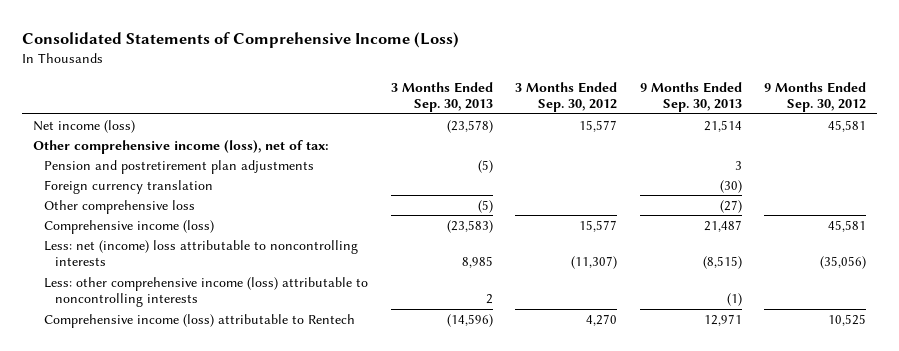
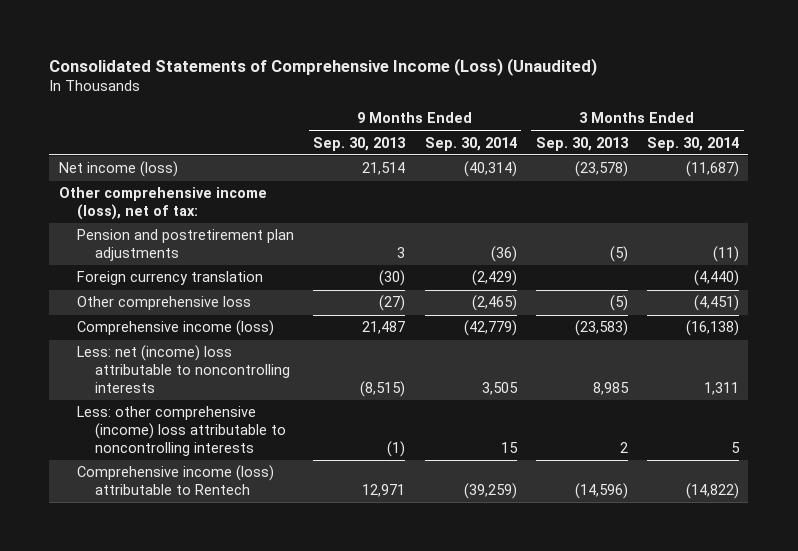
- Consolidated Statements of Comprehensive Income (Loss)
+ Consolidated Statements of Comprehensive Income (Loss) (Unaudited)
- | 3 Months Ended Sep. 30, 2013 | 3 Months Ended Sep. 30, 2012 | 9 Months Ended Sep. 30, 2013 | 9 Months Ended Sep. 30, 2012
+ | 9 Months Ended Sep. 30, 2013 | 9 Months Ended Sep. 30, 2014 | 3 Months Ended Sep. 30, 2013 | 3 Months Ended Sep. 30, 2014
- Less: other comprehensive income (loss) attributable to noncontrolling interests | 2 | | (1) |
+ Less: other comprehensive (income) loss attributable to noncontrolling interests | (1) | 15 | 2 | 5

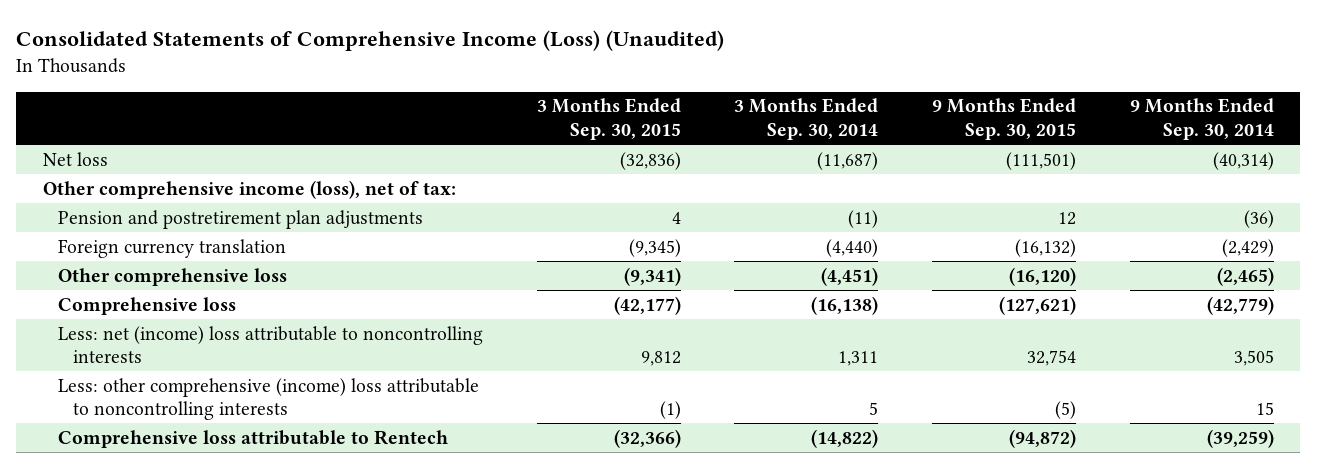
- | 9 Months Ended Sep. 30, 2013 | 9 Months Ended Sep. 30, 2014 | 3 Months Ended Sep. 30, 2013 | 3 Months Ended Sep. 30, 2014
+ | 3 Months Ended Sep. 30, 2015 | 3 Months Ended Sep. 30, 2014 | 9 Months Ended Sep. 30, 2015 | 9 Months Ended Sep. 30, 2014
- Net income (loss) | 21,514 | (40,314) | (23,578) | (11,687)
+ Net loss | (32,836) | (11,687) | (111,501) | (40,314)
- Comprehensive income (loss) | 21,487 | (42,779) | (23,583) | (16,138)
+ Comprehensive loss | (42,177) | (16,138) | (127,621) | (42,779)
- Comprehensive income (loss) attributable to Rentech | 12,971 | (39,259) | (14,596) | (14,822)
+ Comprehensive loss attributable to Rentech | (32,366) | (14,822) | (94,872) | (39,259)

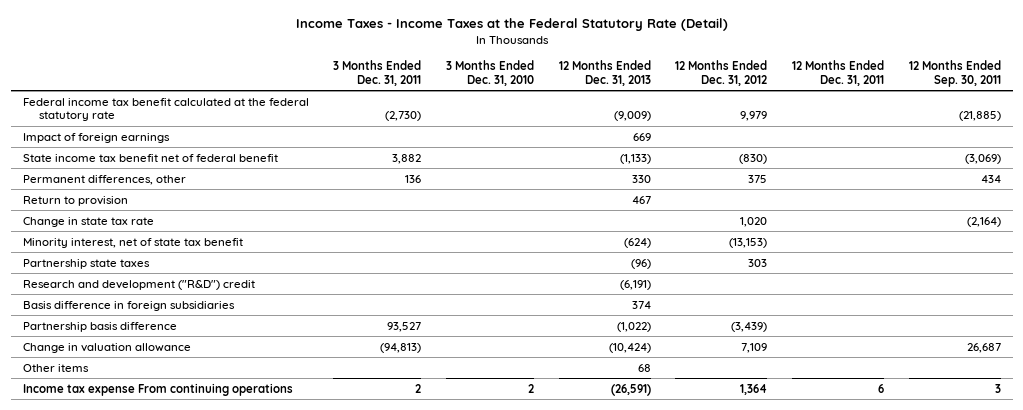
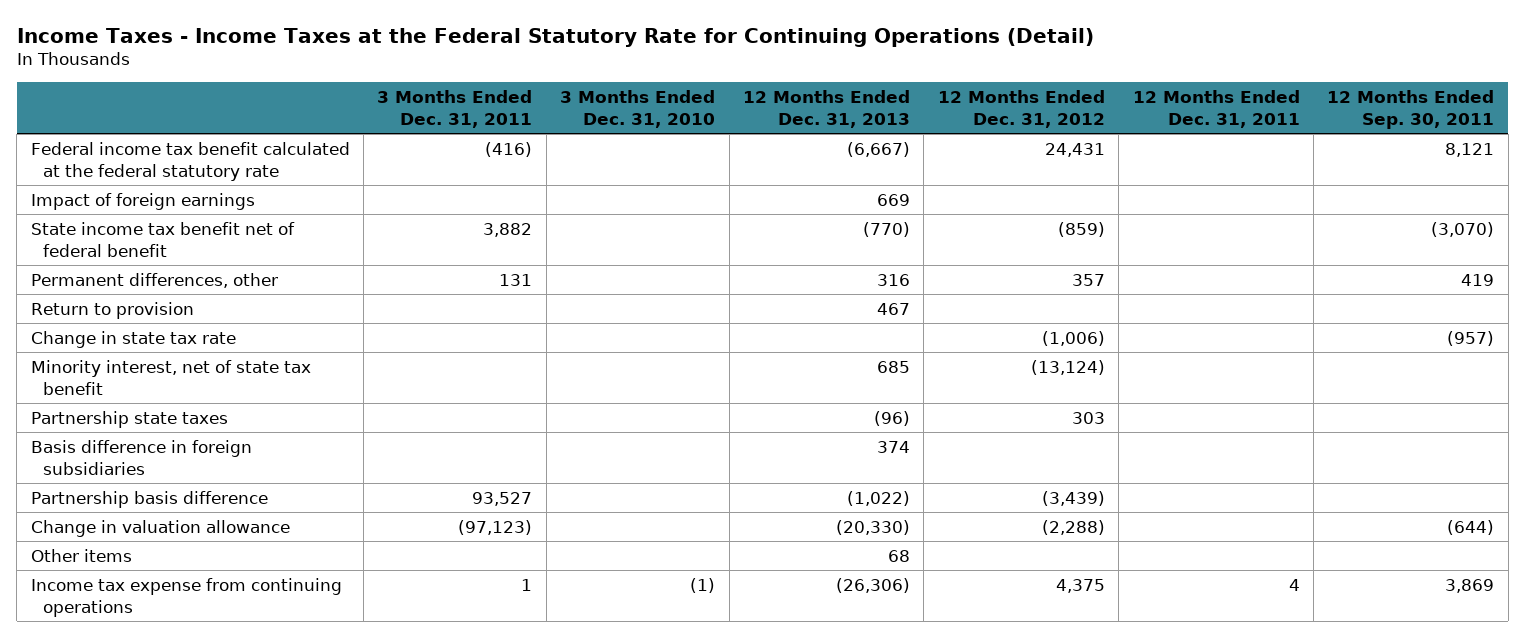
- Income Taxes - Income Taxes at the Federal Statutory Rate (Detail)
+ Income Taxes - Income Taxes at the Federal Statutory Rate for Continuing Operations (Detail)
- Federal income tax benefit calculated at the federal statutory rate | (2,730) | | (9,009) | 9,979 | | (21,885)
+ Federal income tax benefit calculated at the federal statutory rate | (416) | | (6,667) | 24,431 | | 8,121
- State income tax benefit net of federal benefit | 3,882 | | (1,133) | (830) | | (3,069)
- Permanent differences, other | 136 | | 330 | 375 | | 434
+ State income tax benefit net of federal benefit | 3,882 | | (770) | (859) | | (3,070)
+ Permanent differences, other | 131 | | 316 | 357 | | 419
- Change in state tax rate | | | | 1,020 | | (2,164)
- Minority interest, net of state tax benefit | | | (624) | (13,153) | |
+ Change in state tax rate | | | | (1,006) | | (957)
+ Minority interest, net of state tax benefit | | | 685 | (13,124) | |
- Research and development ("R&D") credit | | | (6,191) | | |
- Change in valuation allowance | (94,813) | | (10,424) | 7,109 | | 26,687
+ Change in valuation allowance | (97,123) | | (20,330) | (2,288) | | (644)
- Income tax expense From continuing operations | 2 | 2 | (26,591) | 1,364 | 6 | 3
+ Income tax expense from continuing operations | 1 | (1) | (26,306) | 4,375 | 4 | 3,869

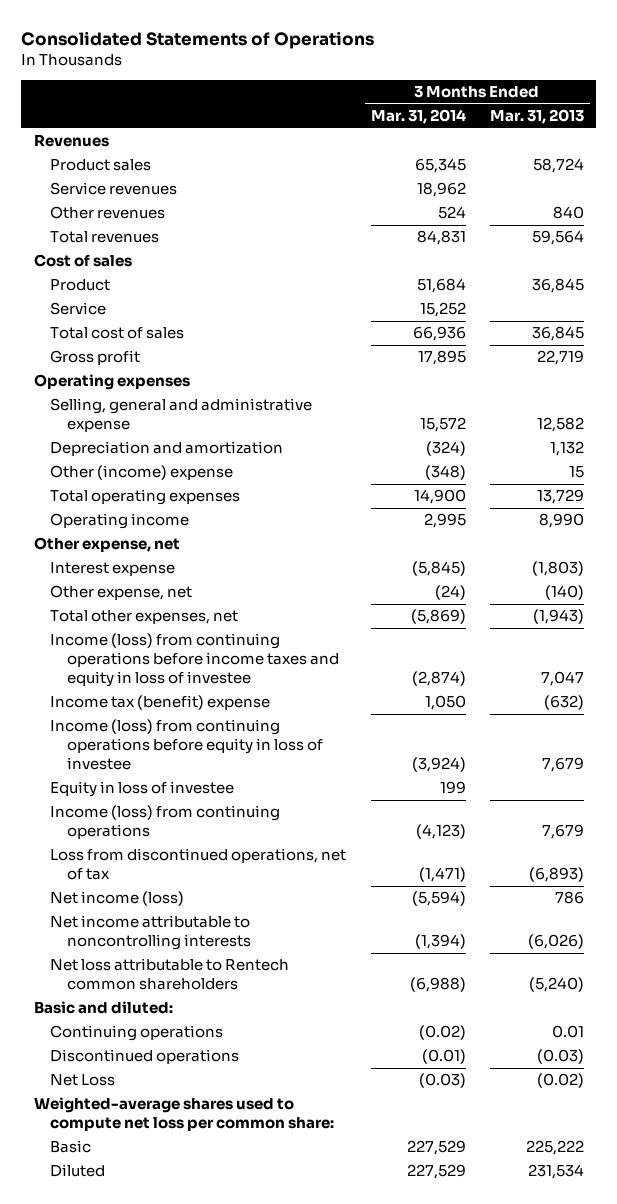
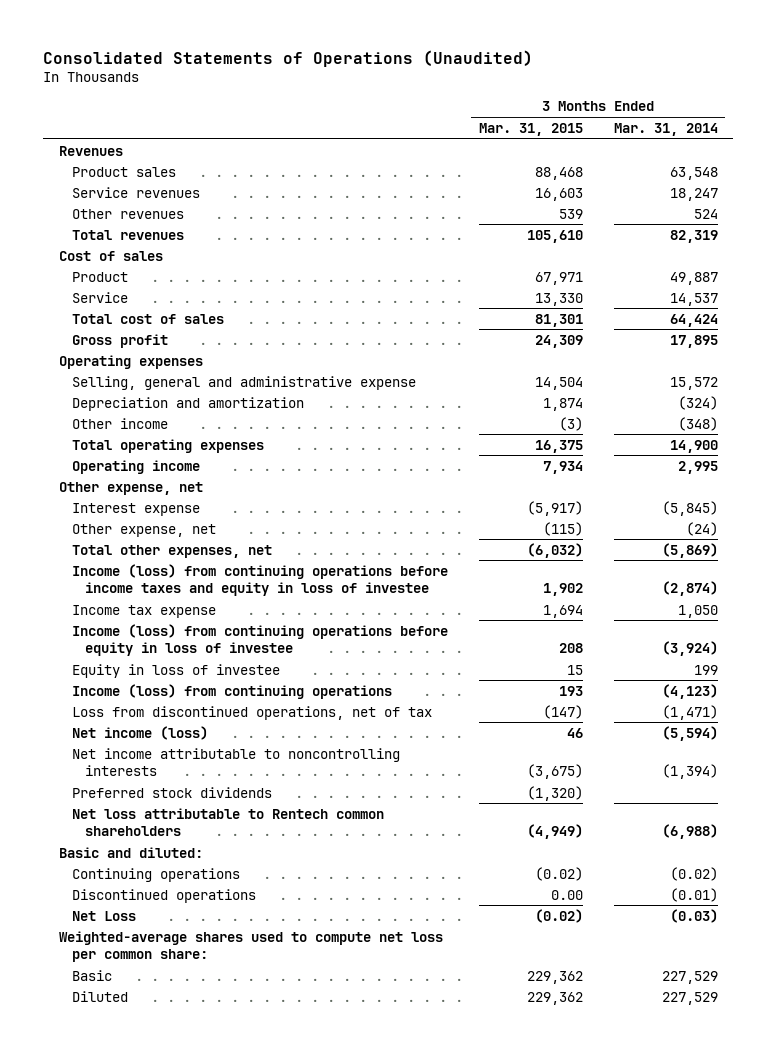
- Consolidated Statements of Operations
+ Consolidated Statements of Operations (Unaudited)
- | 3 Months Ended Mar. 31, 2014 | 3 Months Ended Mar. 31, 2013
+ | 3 Months Ended Mar. 31, 2015 | 3 Months Ended Mar. 31, 2014
- Product sales | 65,345 | 58,724
- Service revenues | 18,962 |
+ Product sales | 88,468 | 63,548
+ Service revenues | 16,603 | 18,247
- Total revenues | 84,831 | 59,564
+ Total revenues | 105,610 | 82,319
- Product | 51,684 | 36,845
- Service | 15,252 |
- Total cost of sales | 66,936 | 36,845
+ Product | 67,971 | 49,887
+ Service | 13,330 | 14,537
+ Total cost of sales | 81,301 | 64,424
- Other (income) expense | (348) | 15
+ Other income | (3) | (348)
- Income tax (benefit) expense | 1,050 | (632)
+ Income tax expense | 1,694 | 1,050
+ Preferred stock dividends | (1,320) |

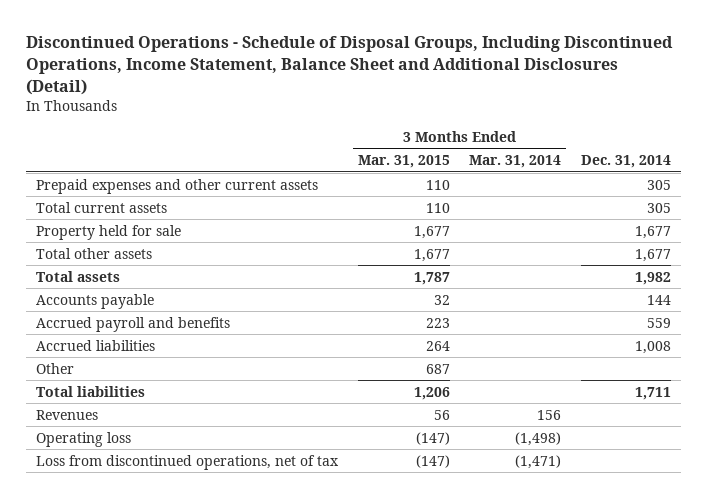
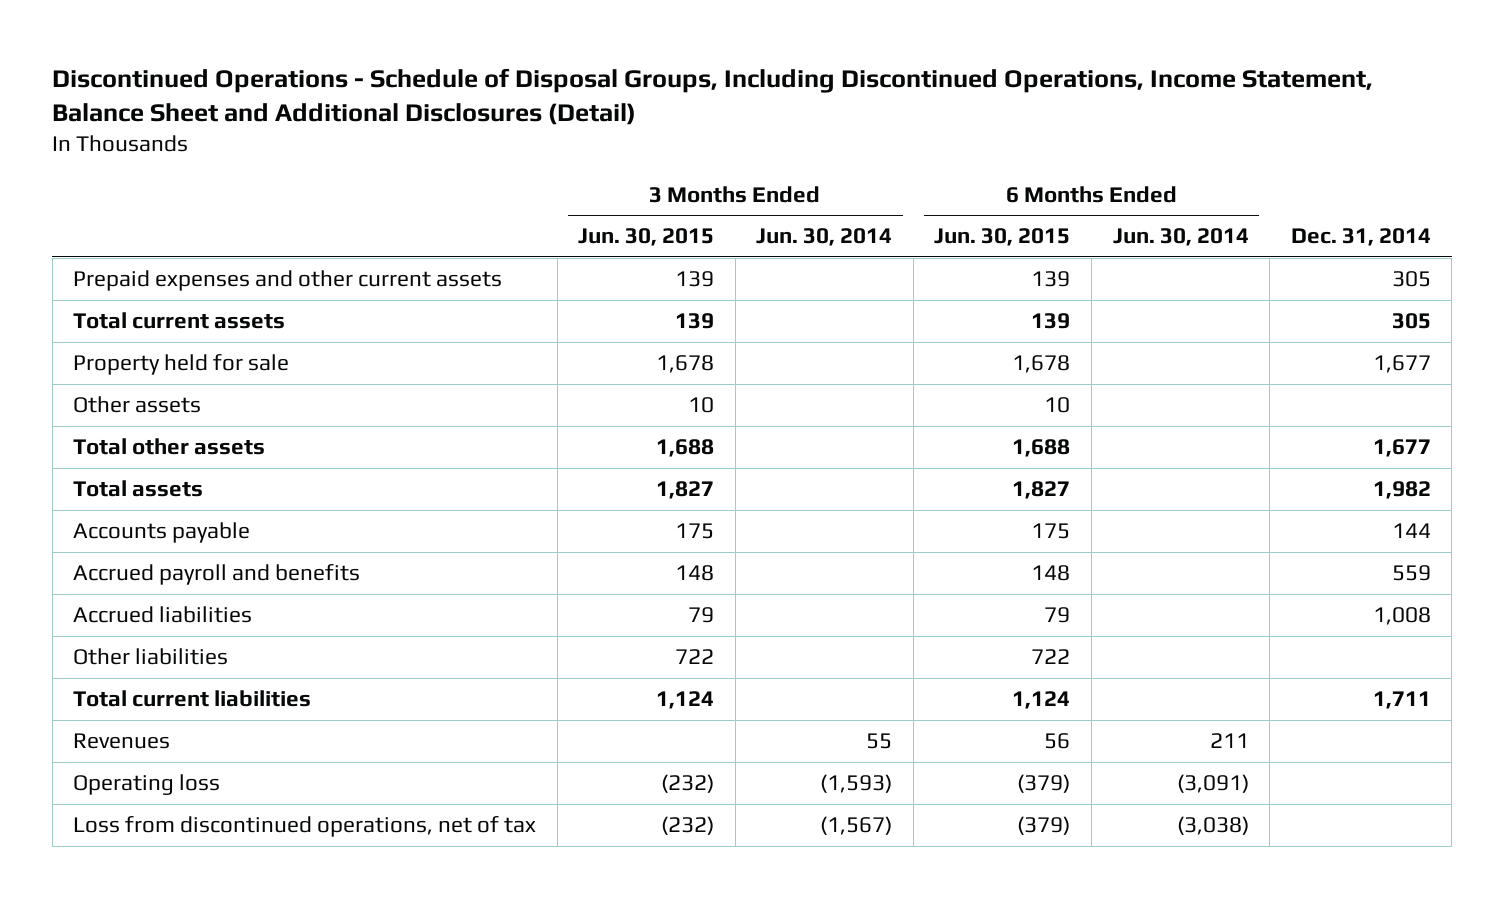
- | 3 Months Ended Mar. 31, 2015 | 3 Months Ended Mar. 31, 2014 | Dec. 31, 2014
+ | 3 Months Ended Jun. 30, 2015 | 3 Months Ended Jun. 30, 2014 | 6 Months Ended Jun. 30, 2015 | 6 Months Ended Jun. 30, 2014 | Dec. 31, 2014
+ Other assets | 10 | | 10 | |
- Other | 687 | |
- Total liabilities | 1,206 | | 1,711
+ Other liabilities | 722 | | 722 | |
+ Total current liabilities | 1,124 | | 1,124 | | 1,711

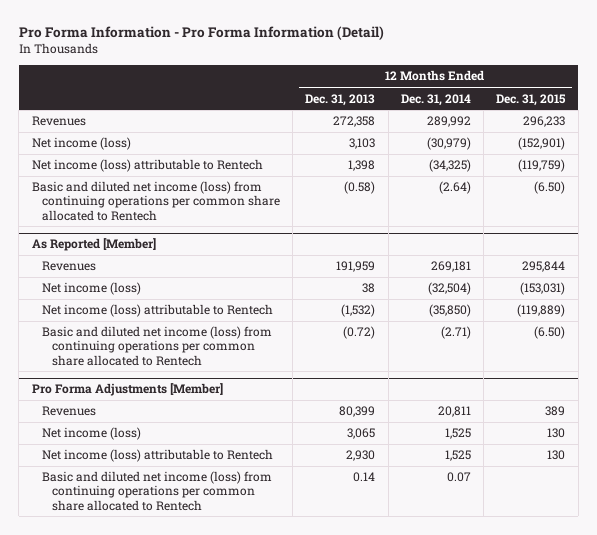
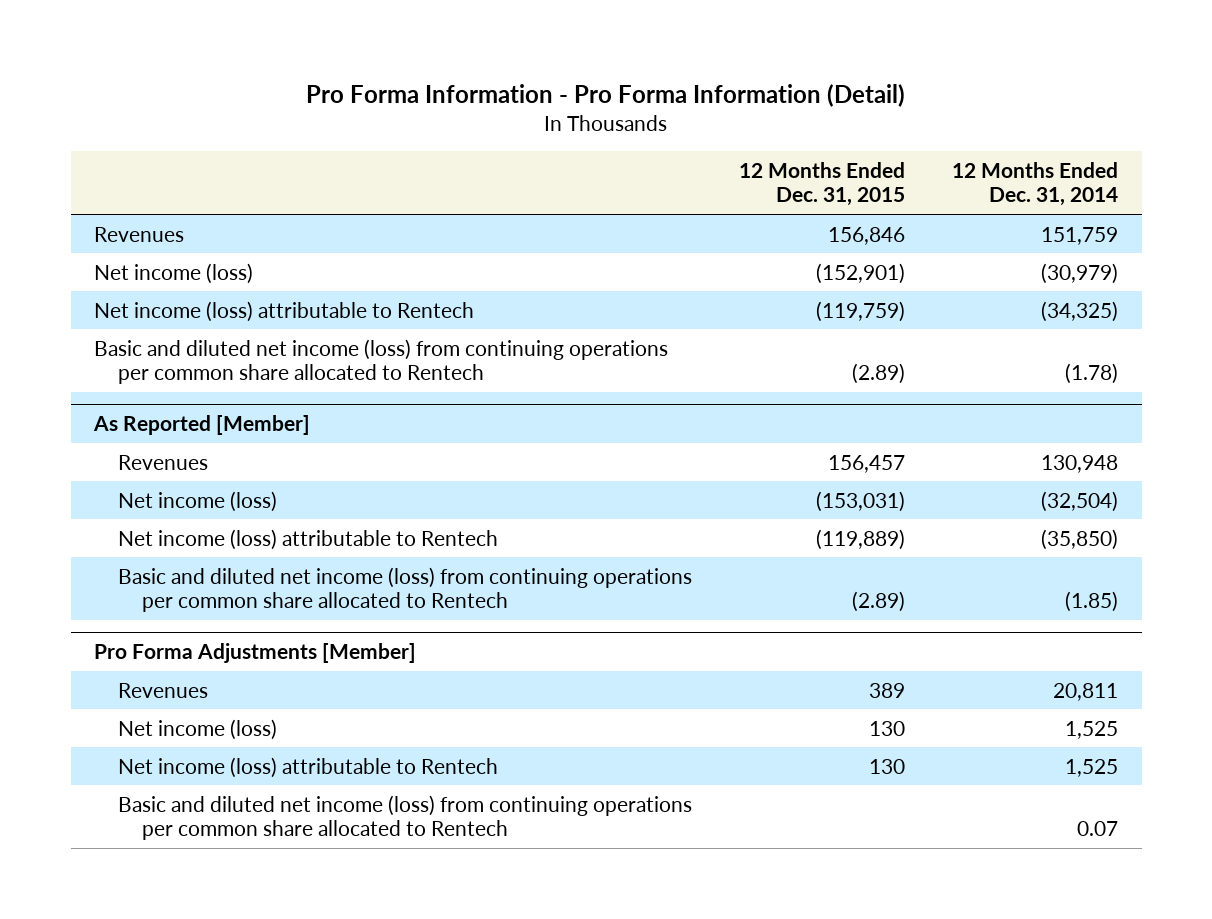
- | 12 Months Ended Dec. 31, 2013 | 12 Months Ended Dec. 31, 2014 | 12 Months Ended Dec. 31, 2015
+ | 12 Months Ended Dec. 31, 2015 | 12 Months Ended Dec. 31, 2014
- Revenues | 272,358 | 289,992 | 296,233
+ Revenues | 156,846 | 151,759
- Basic and diluted net income (loss) from continuing operations per common share allocated to Rentech | (0.58) | (2.64) | (6.50)
+ Basic and diluted net income (loss) from continuing operations per common share allocated to Rentech | (2.89) | (1.78)
@ As Reported [Member]
- Revenues | 191,959 | 269,181 | 295,844
+ Revenues | 156,457 | 130,948
- Basic and diluted net income (loss) from continuing operations per common share allocated to Rentech | (0.72) | (2.71) | (6.50)
+ Basic and diluted net income (loss) from continuing operations per common share allocated to Rentech | (2.89) | (1.85)

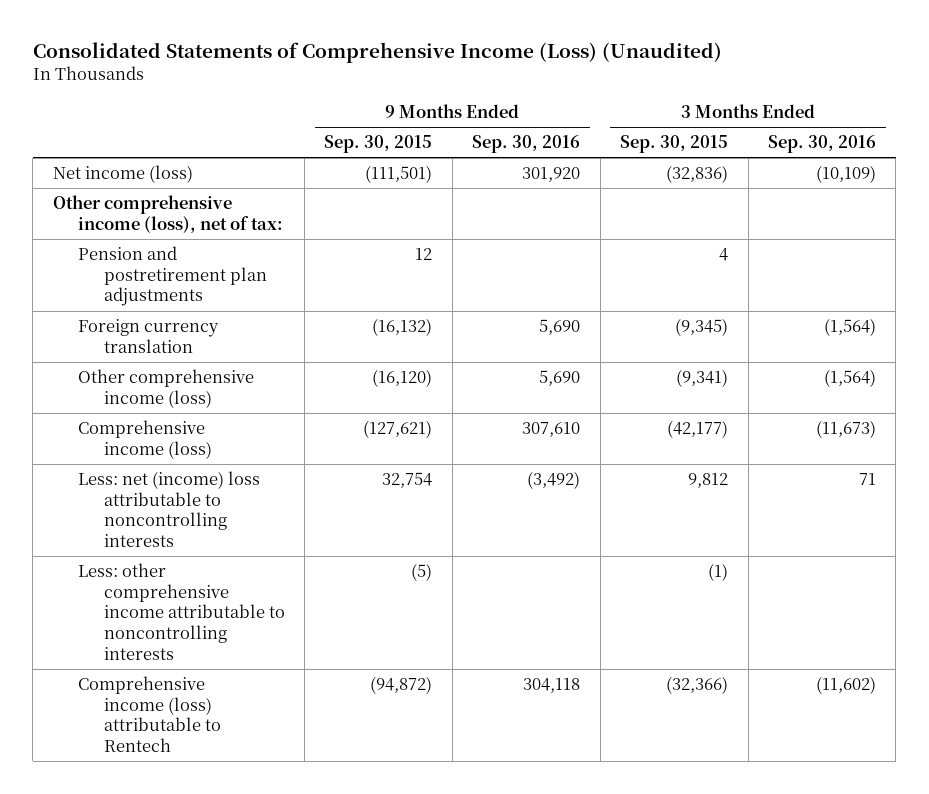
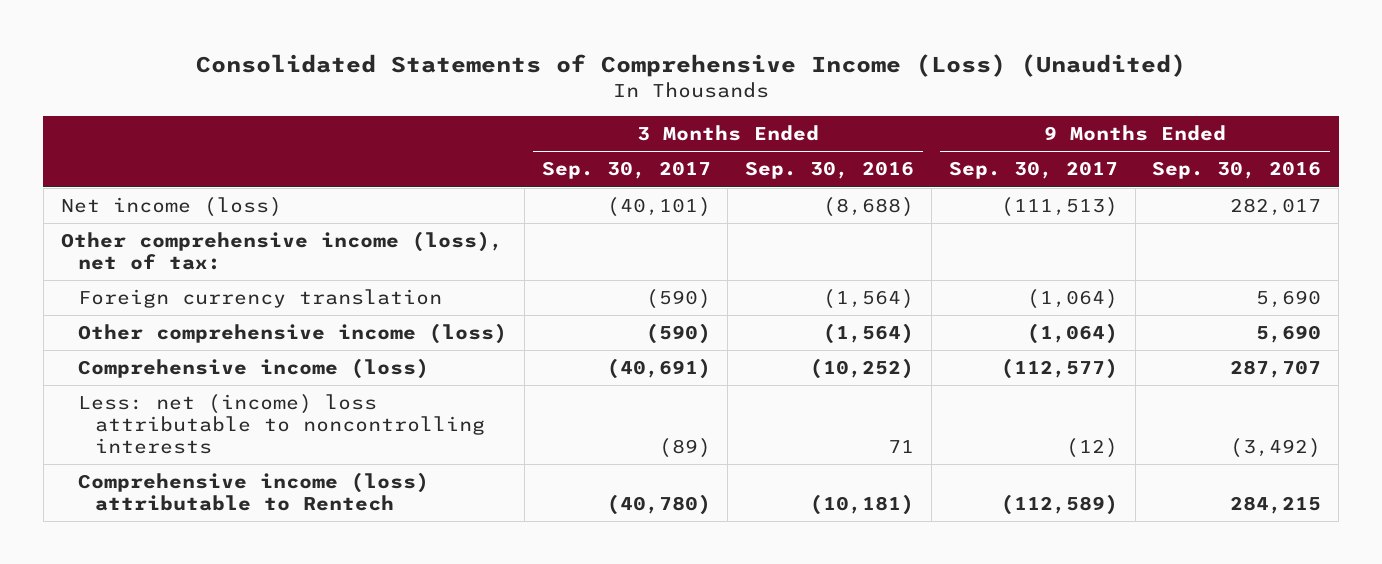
- | 9 Months Ended Sep. 30, 2015 | 9 Months Ended Sep. 30, 2016 | 3 Months Ended Sep. 30, 2015 | 3 Months Ended Sep. 30, 2016
+ | 3 Months Ended Sep. 30, 2017 | 3 Months Ended Sep. 30, 2016 | 9 Months Ended Sep. 30, 2017 | 9 Months Ended Sep. 30, 2016
- Net income (loss) | (111,501) | 301,920 | (32,836) | (10,109)
+ Net income (loss) | (40,101) | (8,688) | (111,513) | 282,017
- Pension and postretirement plan adjustments | 12 | | 4 |
- Comprehensive income (loss) | (127,621) | 307,610 | (42,177) | (11,673)
+ Comprehensive income (loss) | (40,691) | (10,252) | (112,577) | 287,707
- Less: other comprehensive income attributable to noncontrolling interests | (5) | | (1) |
- Comprehensive income (loss) attributable to Rentech | (94,872) | 304,118 | (32,366) | (11,602)
+ Comprehensive income (loss) attributable to Rentech | (40,780) | (10,181) | (112,589) | 284,215

